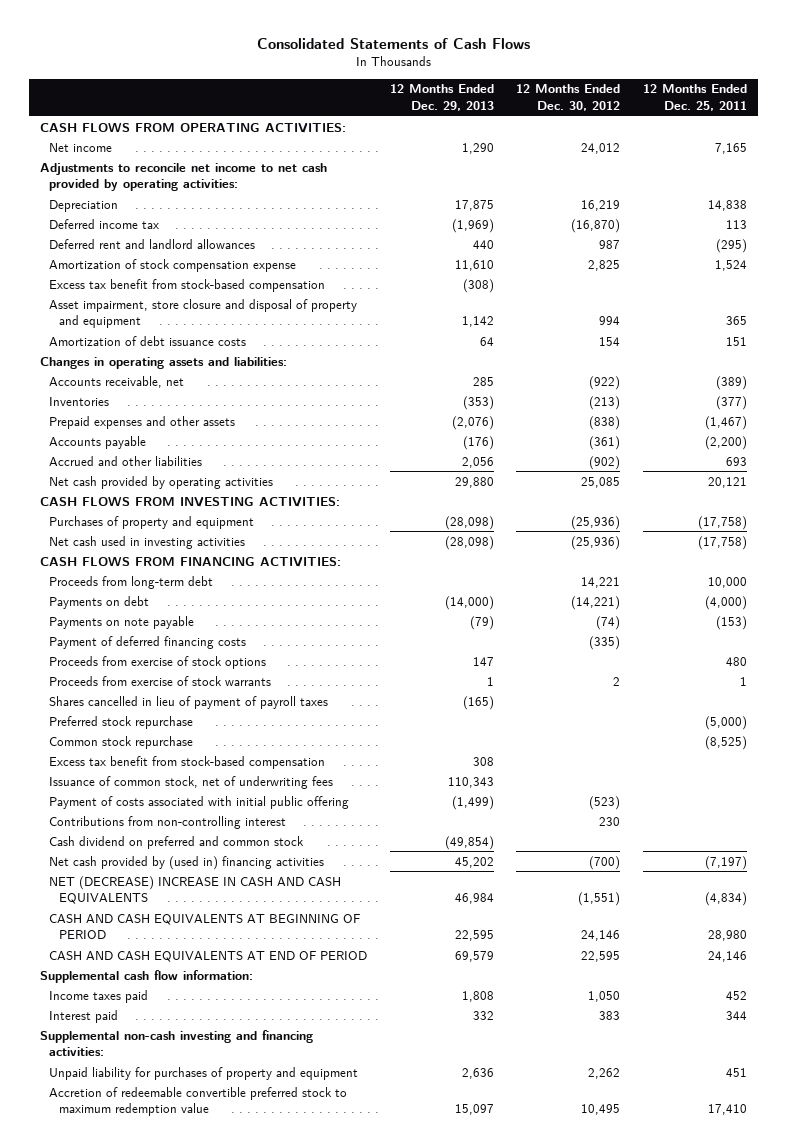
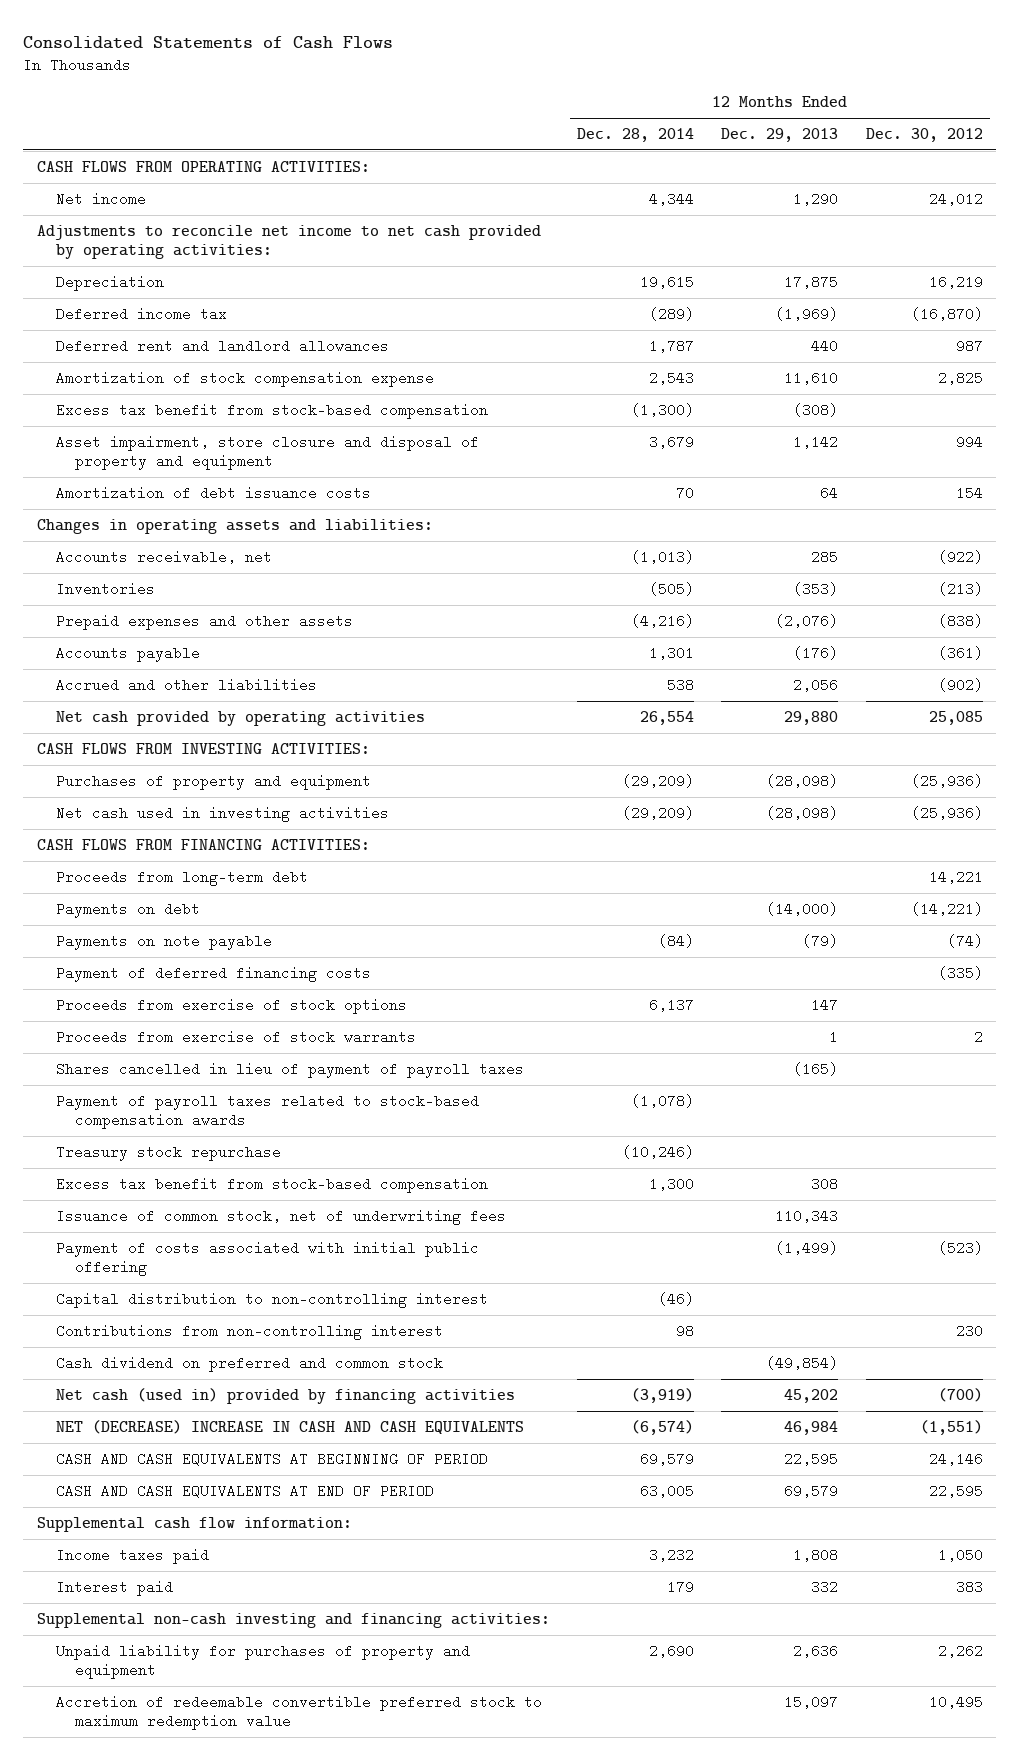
- | 12 Months Ended Dec. 29, 2013 | 12 Months Ended Dec. 30, 2012 | 12 Months Ended Dec. 25, 2011
+ | 12 Months Ended Dec. 28, 2014 | 12 Months Ended Dec. 29, 2013 | 12 Months Ended Dec. 30, 2012
- Preferred stock repurchase | | | (5,000)
- Common stock repurchase | | | (8,525)
+ Payment of payroll taxes related to stock-based compensation awards | (1,078) | |
+ Treasury stock repurchase | (10,246) | |
+ Capital distribution to non-controlling interest | (46) | |
- Net cash provided by (used in) financing activities | 45,202 | (700) | (7,197)
+ Net cash (used in) provided by financing activities | (3,919) | 45,202 | (700)

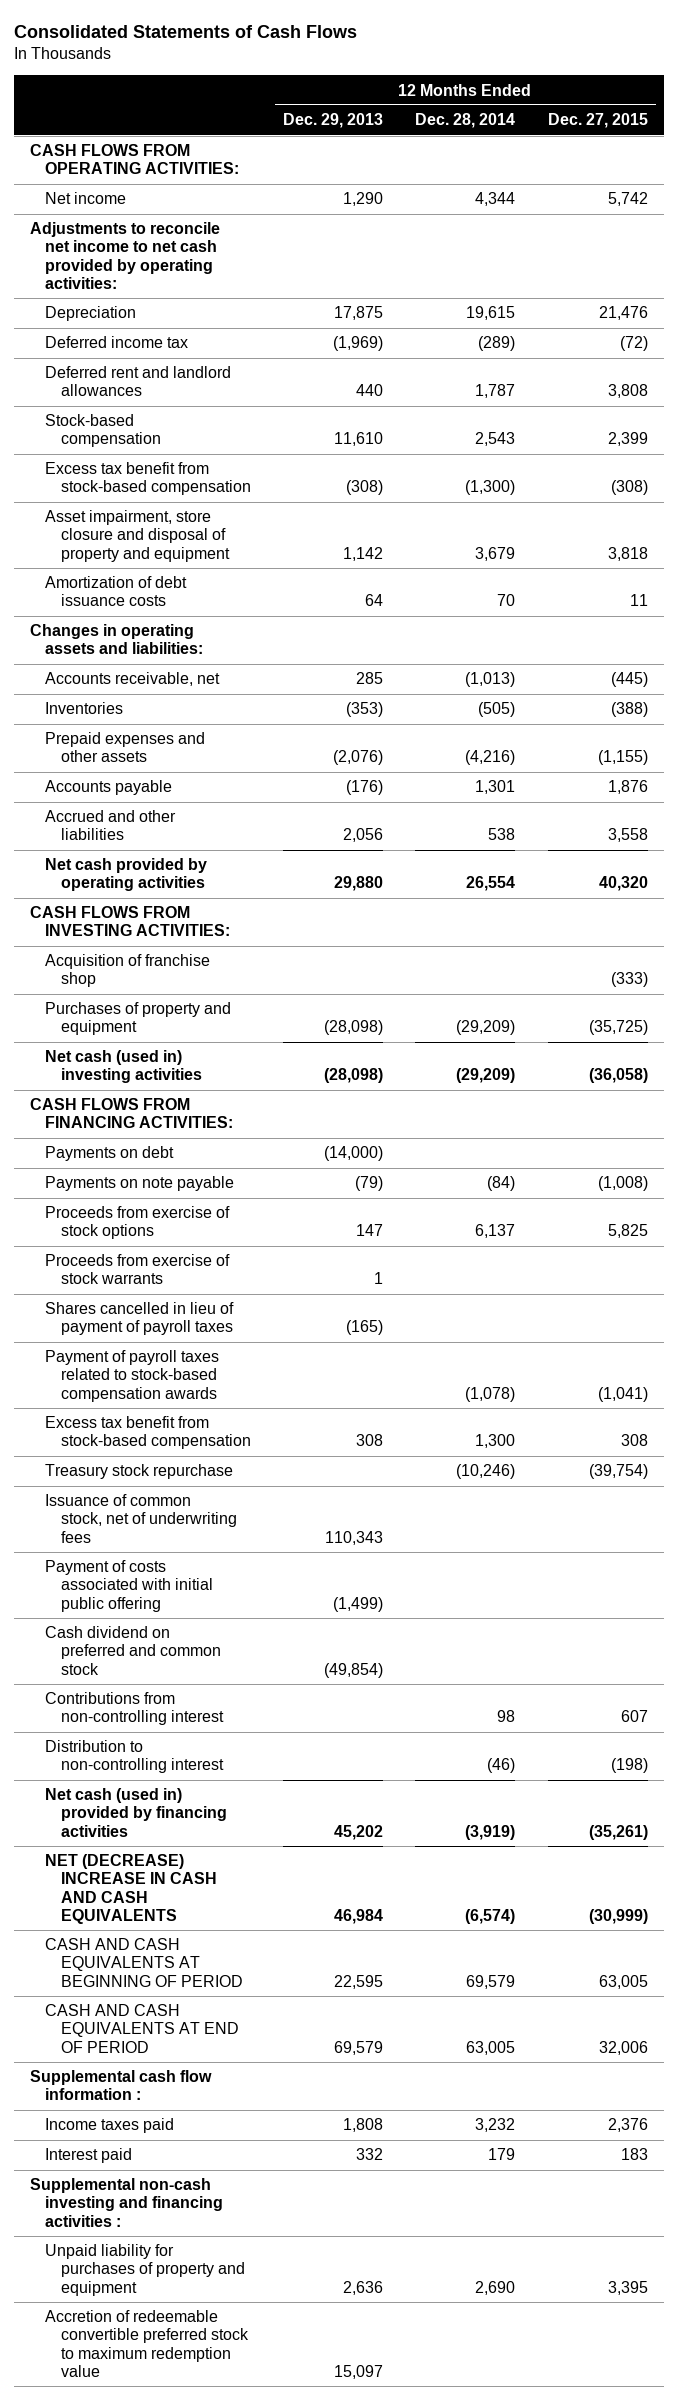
- | 12 Months Ended Dec. 28, 2014 | 12 Months Ended Dec. 29, 2013 | 12 Months Ended Dec. 30, 2012
+ | 12 Months Ended Dec. 29, 2013 | 12 Months Ended Dec. 28, 2014 | 12 Months Ended Dec. 27, 2015
- Amortization of stock compensation expense | 2,543 | 11,610 | 2,825
+ Stock-based compensation | 11,610 | 2,543 | 2,399
+ Acquisition of franchise shop | | | (333)
- Net cash used in investing activities | (29,209) | (28,098) | (25,936)
+ Net cash (used in) investing activities | (28,098) | (29,209) | (36,058)
- Proceeds from long-term debt | | | 14,221
- Payment of deferred financing costs | | | (335)
moved down: Treasury stock repurchase | | (10,246) | (39,754)
- Capital distribution to non-controlling interest | (46) | |
moved down: Contributions from non-controlling interest | | 98 | 607
+ Distribution to non-controlling interest | | (46) | (198)
- Supplemental cash flow information:
+ Supplemental cash flow information :
- Supplemental non-cash investing and financing activities:
+ Supplemental non-cash investing and financing activities :

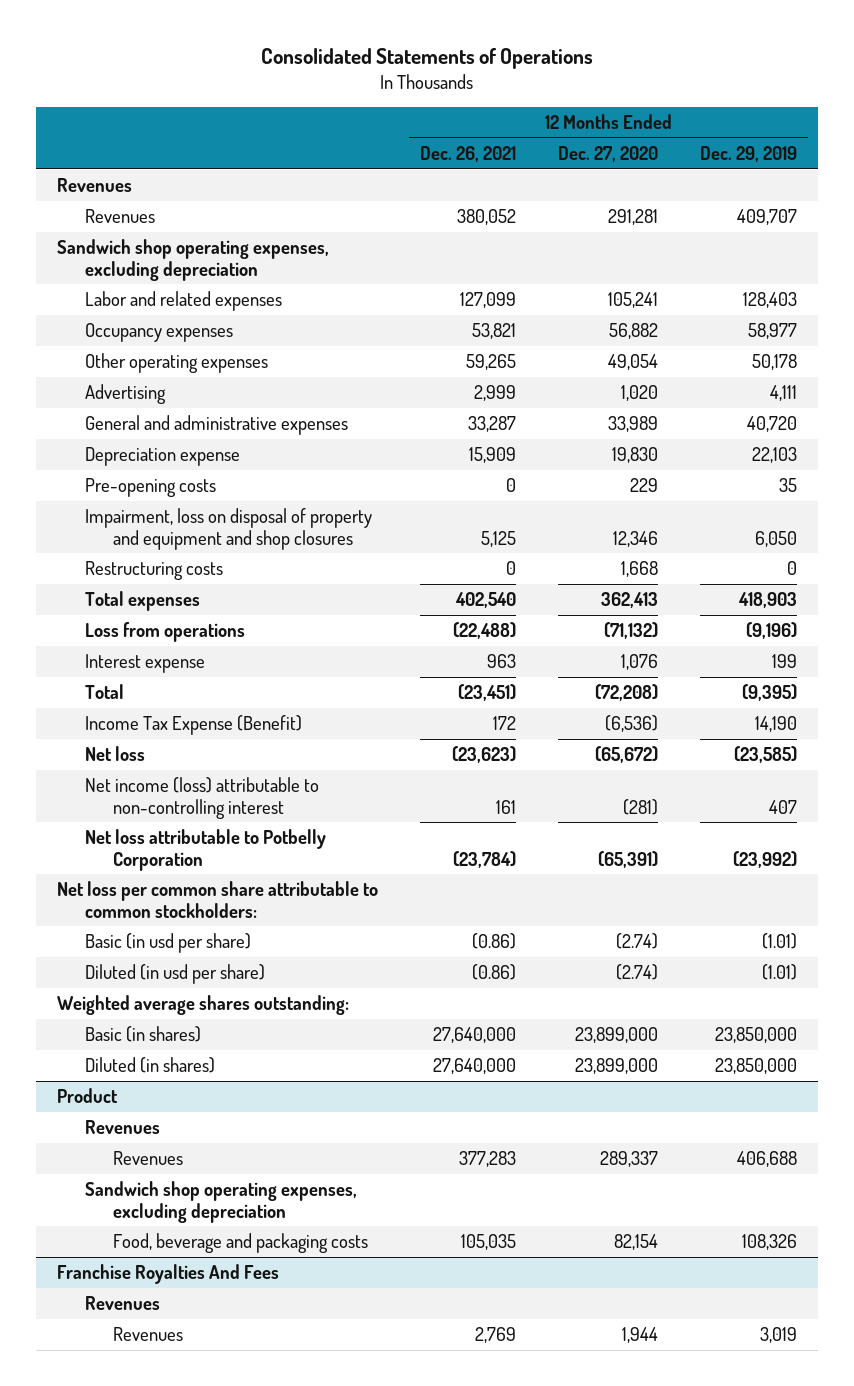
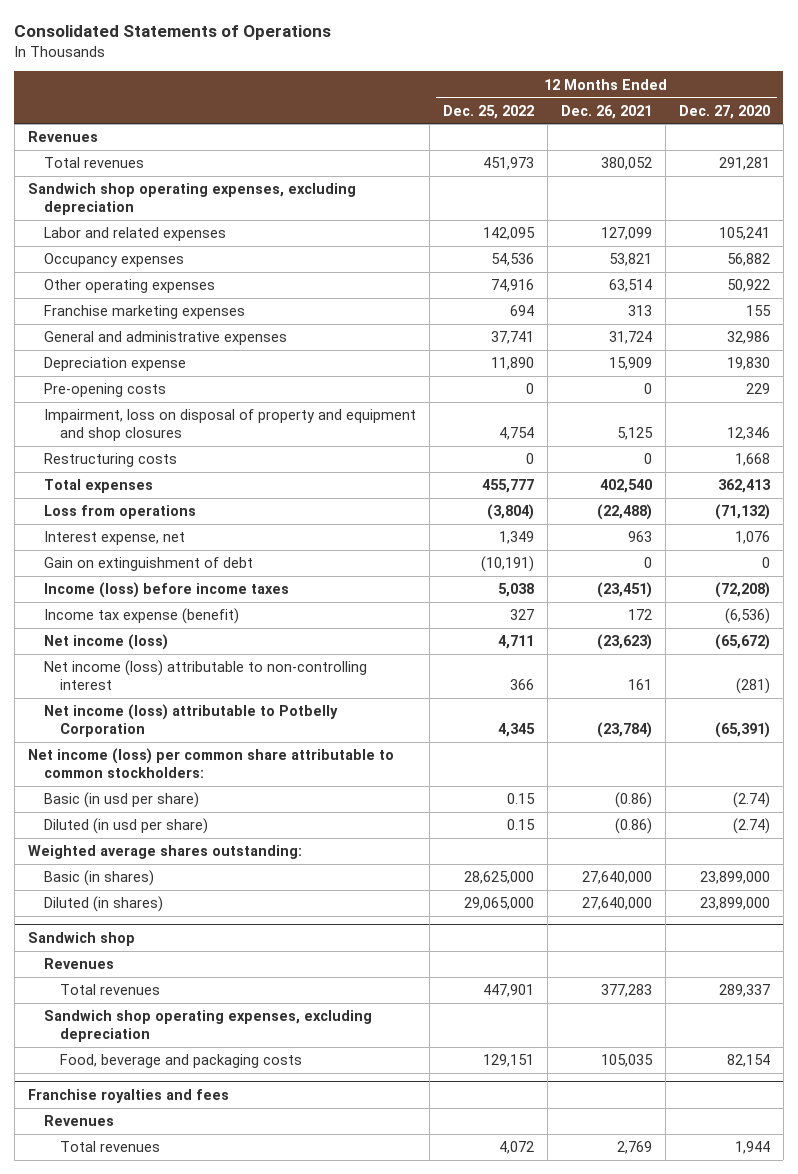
- | 12 Months Ended Dec. 26, 2021 | 12 Months Ended Dec. 27, 2020 | 12 Months Ended Dec. 29, 2019
+ | 12 Months Ended Dec. 25, 2022 | 12 Months Ended Dec. 26, 2021 | 12 Months Ended Dec. 27, 2020
- Revenues | 380,052 | 291,281 | 409,707
+ Total revenues | 451,973 | 380,052 | 291,281
- Other operating expenses | 59,265 | 49,054 | 50,178
- Advertising | 2,999 | 1,020 | 4,111
- General and administrative expenses | 33,287 | 33,989 | 40,720
+ Other operating expenses | 74,916 | 63,514 | 50,922
+ Franchise marketing expenses | 694 | 313 | 155
+ General and administrative expenses | 37,741 | 31,724 | 32,986
- Interest expense | 963 | 1,076 | 199
- Total | (23,451) | (72,208) | (9,395)
- Income Tax Expense (Benefit) | 172 | (6,536) | 14,190
- Net loss | (23,623) | (65,672) | (23,585)
+ Interest expense, net | 1,349 | 963 | 1,076
+ Gain on extinguishment of debt | (10,191) | 0 | 0
+ Income (loss) before income taxes | 5,038 | (23,451) | (72,208)
+ Income tax expense (benefit) | 327 | 172 | (6,536)
+ Net income (loss) | 4,711 | (23,623) | (65,672)
- Net loss attributable to Potbelly Corporation | (23,784) | (65,391) | (23,992)
- Net loss per common share attributable to common stockholders:
+ Net income (loss) attributable to Potbelly Corporation | 4,345 | (23,784) | (65,391)
+ Net income (loss) per common share attributable to common stockholders:
- Product
+ Sandwich shop
- Revenues | 377,283 | 289,337 | 406,688
+ Total revenues | 447,901 | 377,283 | 289,337
- Franchise Royalties And Fees
+ Franchise royalties and fees
- Revenues | 2,769 | 1,944 | 3,019
+ Total revenues | 4,072 | 2,769 | 1,944

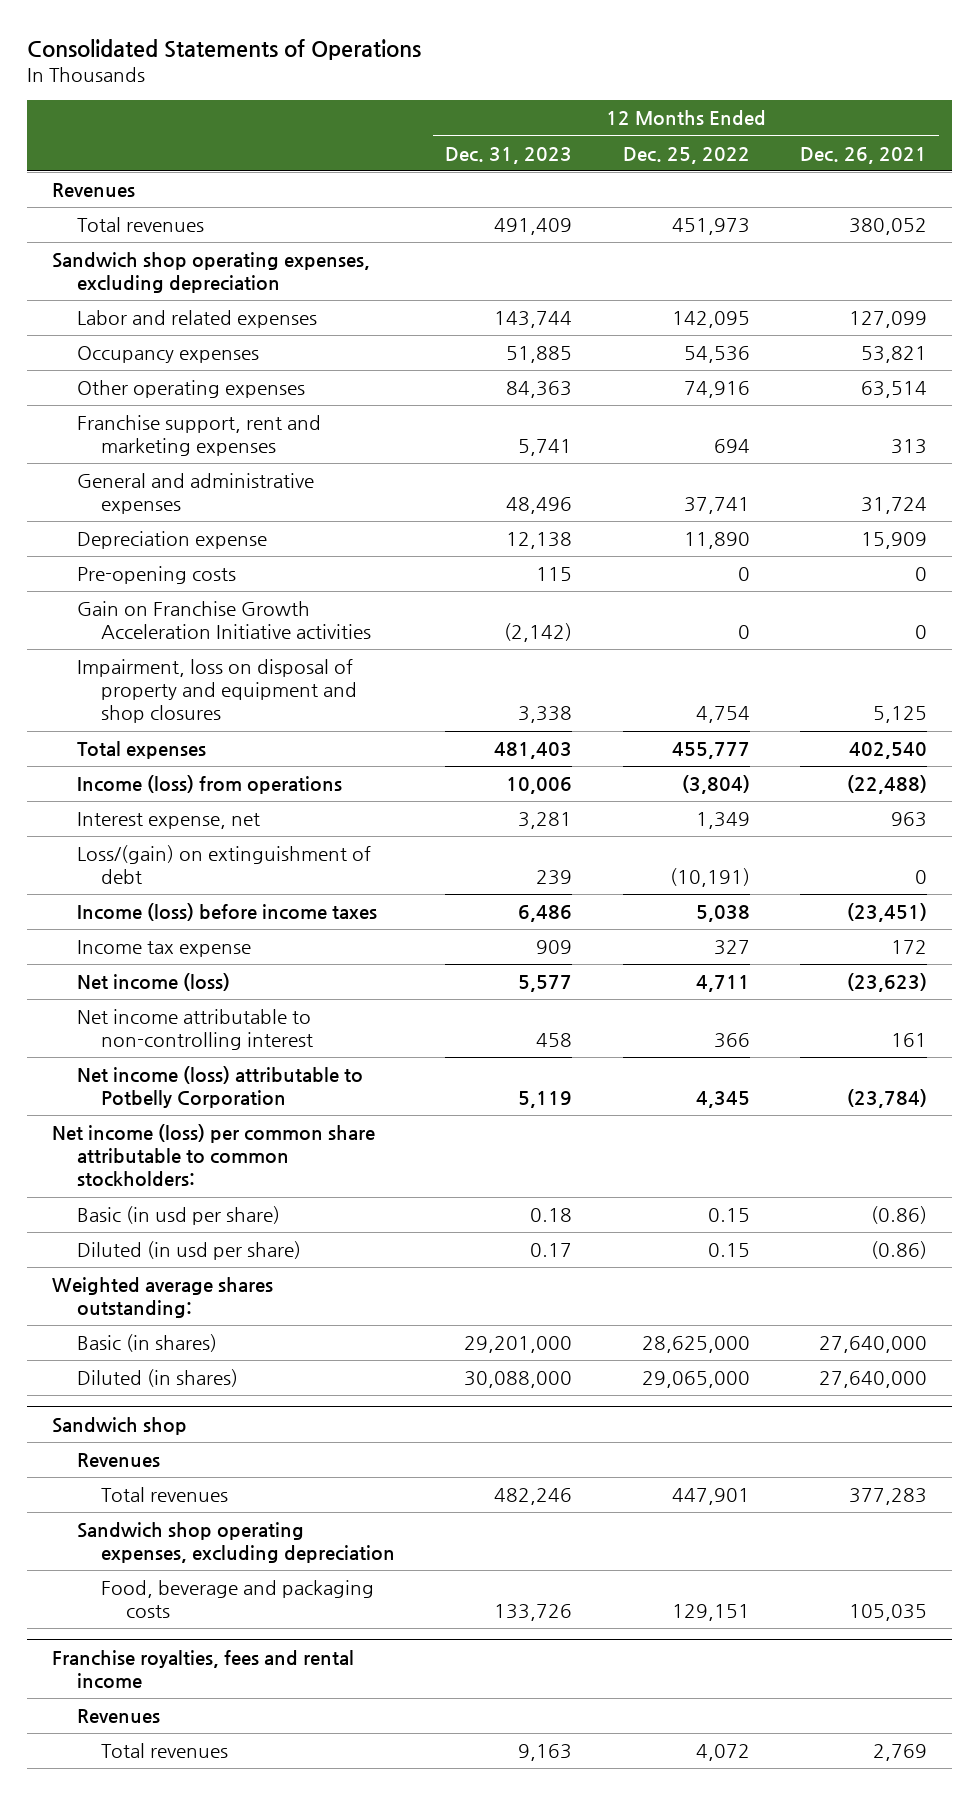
- | 12 Months Ended Dec. 25, 2022 | 12 Months Ended Dec. 26, 2021 | 12 Months Ended Dec. 27, 2020
+ | 12 Months Ended Dec. 31, 2023 | 12 Months Ended Dec. 25, 2022 | 12 Months Ended Dec. 26, 2021
- Franchise marketing expenses | 694 | 313 | 155
+ Franchise support, rent and marketing expenses | 5,741 | 694 | 313
+ Gain on Franchise Growth Acceleration Initiative activities | (2,142) | 0 | 0
- Restructuring costs | 0 | 0 | 1,668
- Loss from operations | (3,804) | (22,488) | (71,132)
+ Income (loss) from operations | 10,006 | (3,804) | (22,488)
- Gain on extinguishment of debt | (10,191) | 0 | 0
+ Loss/(gain) on extinguishment of debt | 239 | (10,191) | 0
- Income tax expense (benefit) | 327 | 172 | (6,536)
+ Income tax expense | 909 | 327 | 172
- Net income (loss) attributable to non-controlling interest | 366 | 161 | (281)
+ Net income attributable to non-controlling interest | 458 | 366 | 161
- Franchise royalties and fees
+ Franchise royalties, fees and rental income

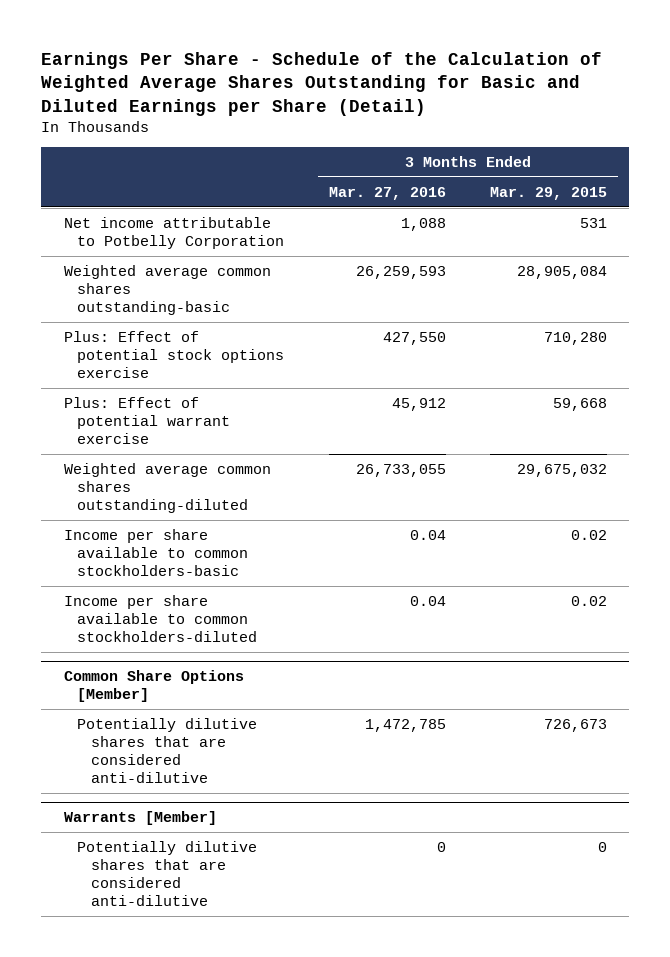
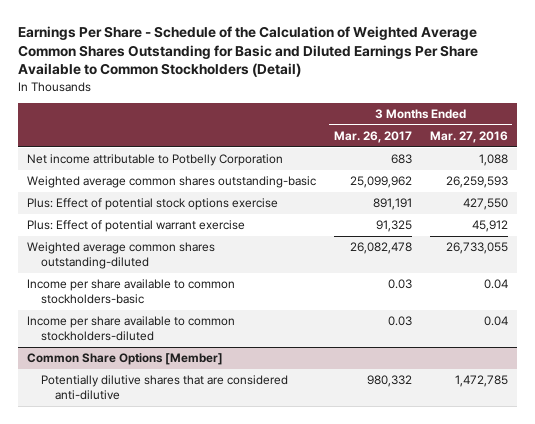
- Earnings Per Share - Schedule of the Calculation of Weighted Average Shares Outstanding for Basic and Diluted Earnings per Share (Detail)
+ Earnings Per Share - Schedule of the Calculation of Weighted Average Common Shares Outstanding for Basic and Diluted Earnings Per Share Available to Common Stockholders (Detail)
- | 3 Months Ended Mar. 27, 2016 | 3 Months Ended Mar. 29, 2015
+ | 3 Months Ended Mar. 26, 2017 | 3 Months Ended Mar. 27, 2016
- Warrants [Member]
- Potentially dilutive shares that are considered anti-dilutive | 0 | 0

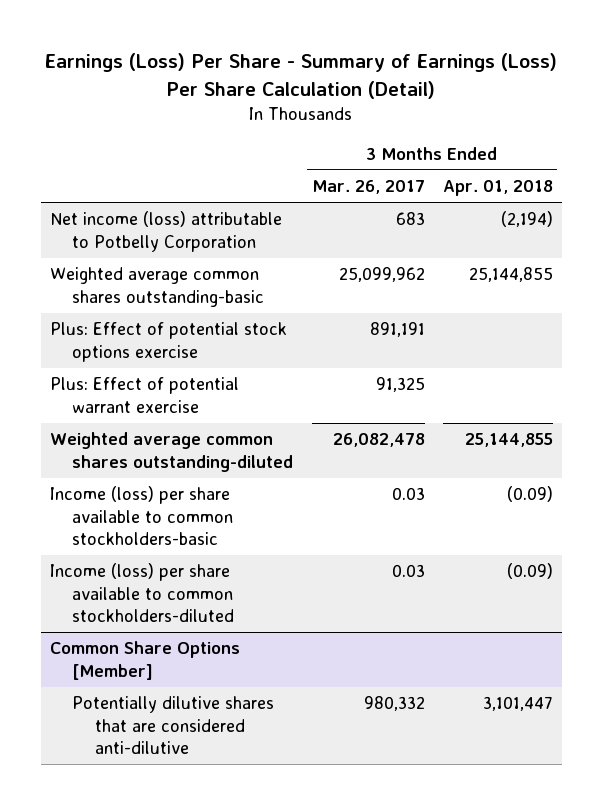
- Earnings Per Share - Schedule of the Calculation of Weighted Average Common Shares Outstanding for Basic and Diluted Earnings Per Share Available to Common Stockholders (Detail)
+ Earnings (Loss) Per Share - Summary of Earnings (Loss) Per Share Calculation (Detail)
- | 3 Months Ended Mar. 26, 2017 | 3 Months Ended Mar. 27, 2016
+ | 3 Months Ended Mar. 26, 2017 | 3 Months Ended Apr. 01, 2018
- Net income attributable to Potbelly Corporation | 683 | 1,088
+ Net income (loss) attributable to Potbelly Corporation | 683 | (2,194)
- Income per share available to common stockholders-basic | 0.03 | 0.04
- Income per share available to common stockholders-diluted | 0.03 | 0.04
+ Income (loss) per share available to common stockholders-basic | 0.03 | (0.09)
+ Income (loss) per share available to common stockholders-diluted | 0.03 | (0.09)

